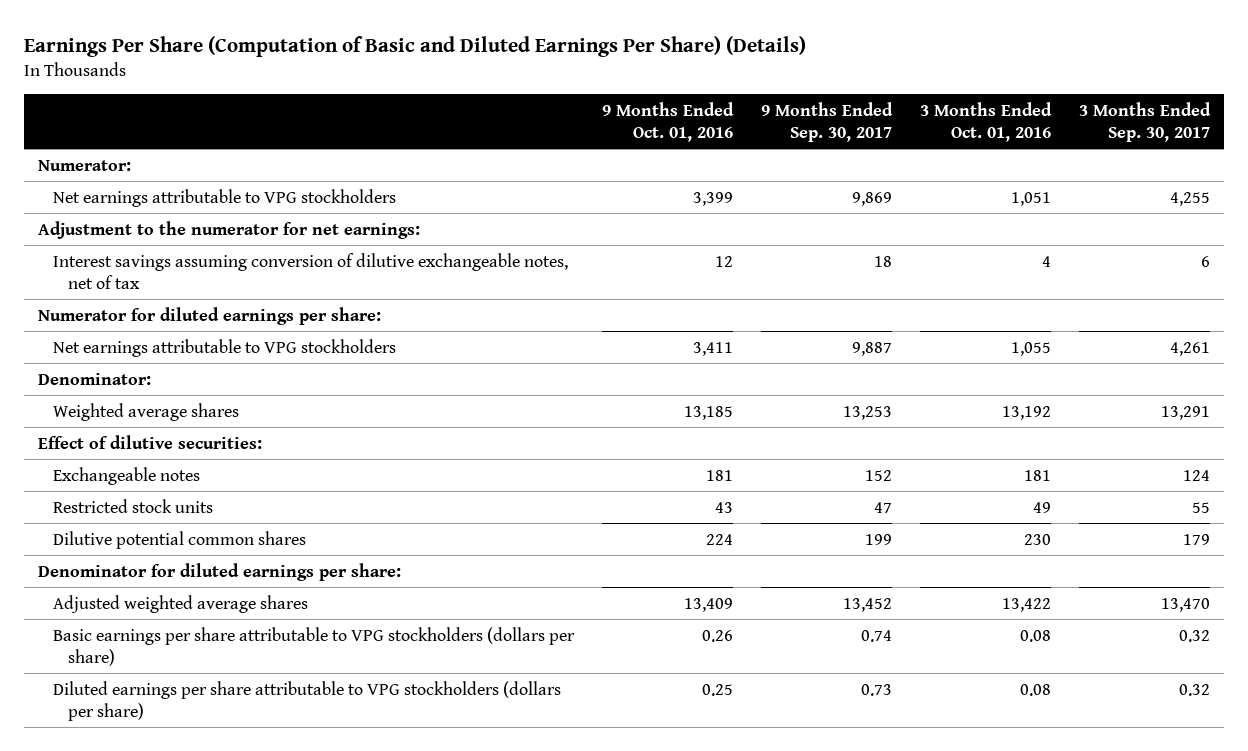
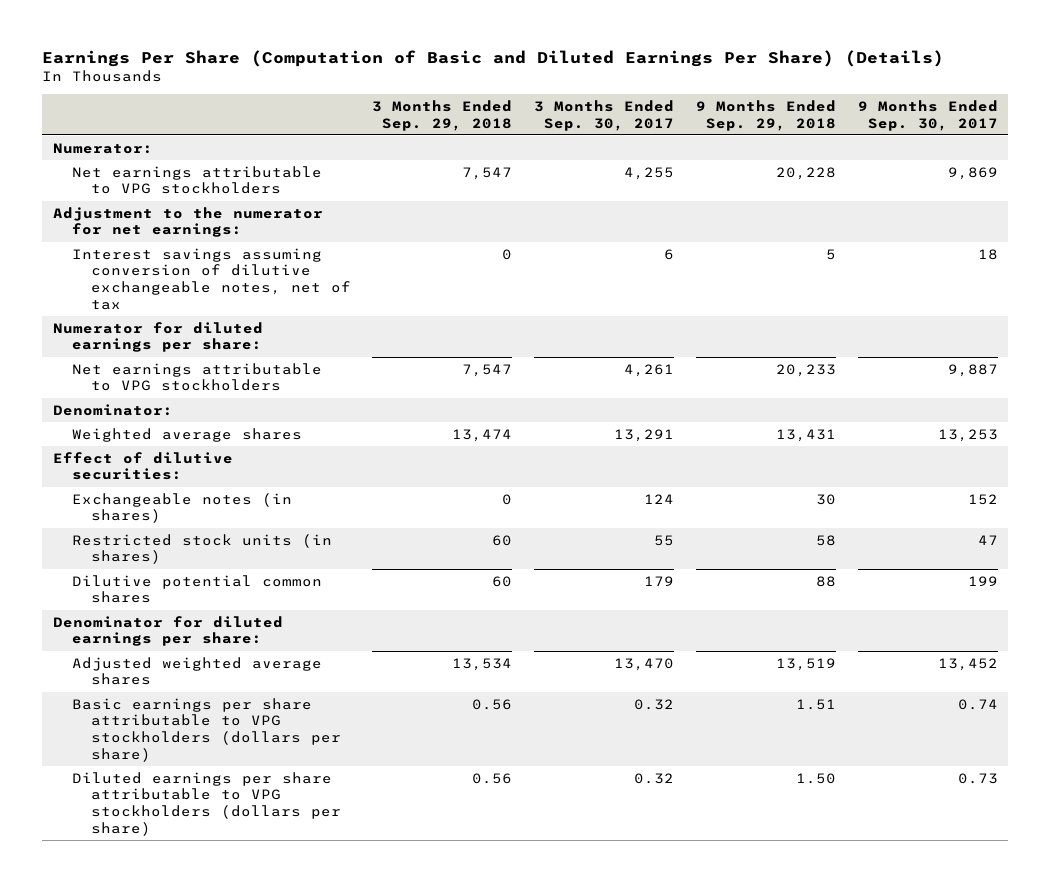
- | 9 Months Ended Oct. 01, 2016 | 9 Months Ended Sep. 30, 2017 | 3 Months Ended Oct. 01, 2016 | 3 Months Ended Sep. 30, 2017
+ | 3 Months Ended Sep. 29, 2018 | 3 Months Ended Sep. 30, 2017 | 9 Months Ended Sep. 29, 2018 | 9 Months Ended Sep. 30, 2017
- Exchangeable notes | 181 | 152 | 181 | 124
- Restricted stock units | 43 | 47 | 49 | 55
+ Exchangeable notes (in shares) | 0 | 124 | 30 | 152
+ Restricted stock units (in shares) | 60 | 55 | 58 | 47

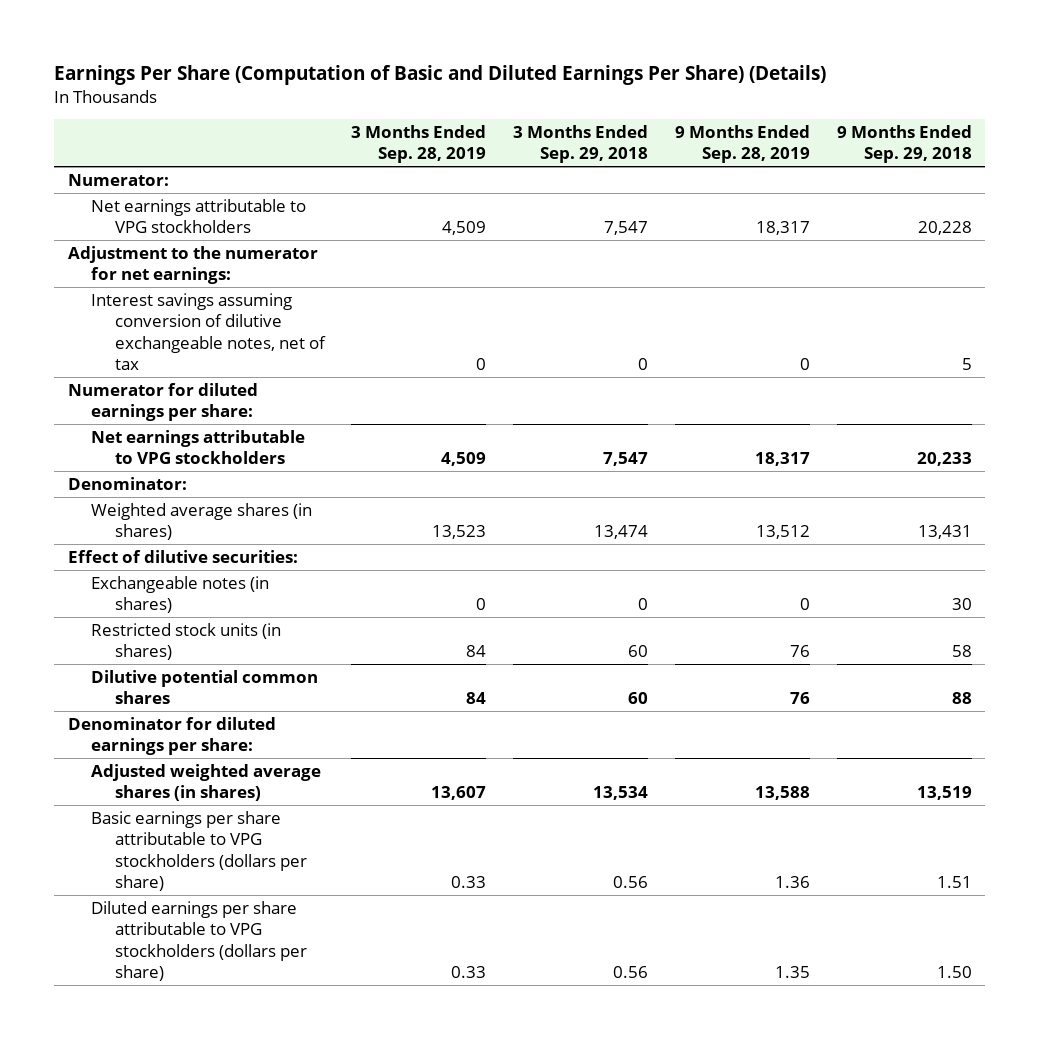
- | 3 Months Ended Sep. 29, 2018 | 3 Months Ended Sep. 30, 2017 | 9 Months Ended Sep. 29, 2018 | 9 Months Ended Sep. 30, 2017
+ | 3 Months Ended Sep. 28, 2019 | 3 Months Ended Sep. 29, 2018 | 9 Months Ended Sep. 28, 2019 | 9 Months Ended Sep. 29, 2018
- Weighted average shares | 13,474 | 13,291 | 13,431 | 13,253
+ Weighted average shares (in shares) | 13,523 | 13,474 | 13,512 | 13,431
- Adjusted weighted average shares | 13,534 | 13,470 | 13,519 | 13,452
+ Adjusted weighted average shares (in shares) | 13,607 | 13,534 | 13,588 | 13,519

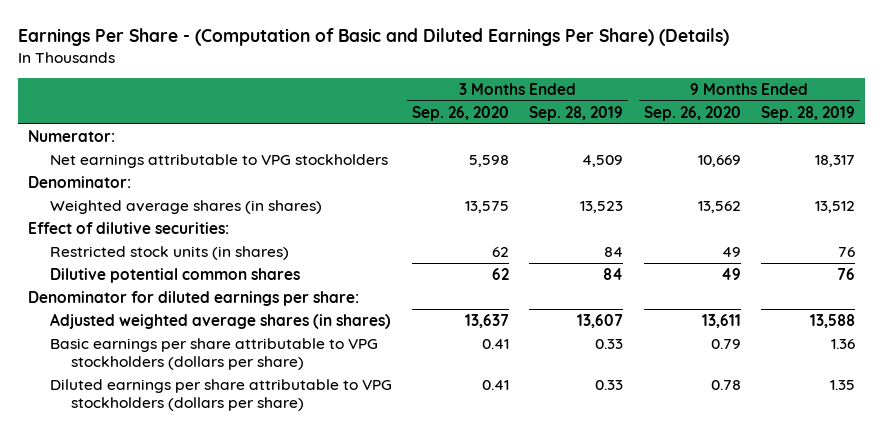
- Earnings Per Share (Computation of Basic and Diluted Earnings Per Share) (Details)
+ Earnings Per Share - (Computation of Basic and Diluted Earnings Per Share) (Details)
- | 3 Months Ended Sep. 28, 2019 | 3 Months Ended Sep. 29, 2018 | 9 Months Ended Sep. 28, 2019 | 9 Months Ended Sep. 29, 2018
+ | 3 Months Ended Sep. 26, 2020 | 3 Months Ended Sep. 28, 2019 | 9 Months Ended Sep. 26, 2020 | 9 Months Ended Sep. 28, 2019
- Adjustment to the numerator for net earnings:
- Interest savings assuming conversion of dilutive exchangeable notes, net of tax | 0 | 0 | 0 | 5
- Numerator for diluted earnings per share:
- Net earnings attributable to VPG stockholders | 4,509 | 7,547 | 18,317 | 20,233
- Exchangeable notes (in shares) | 0 | 0 | 0 | 30

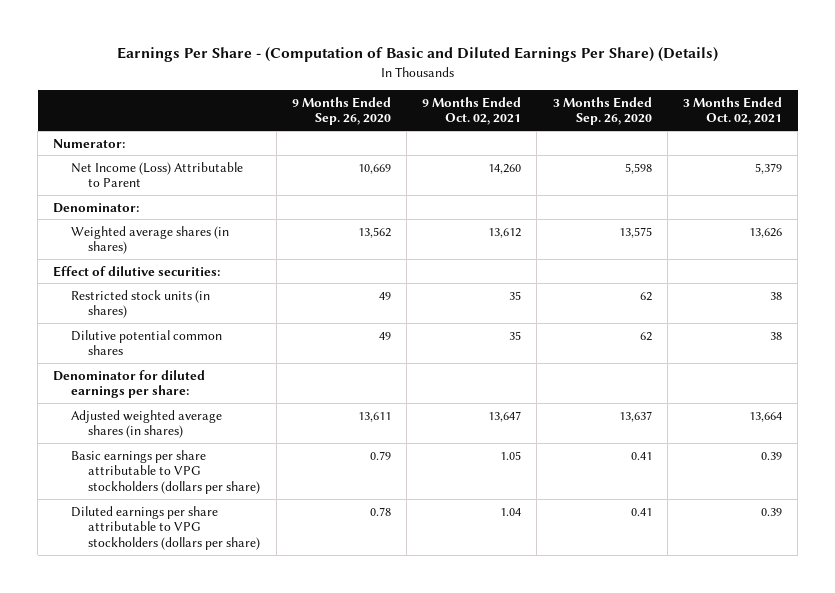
- | 3 Months Ended Sep. 26, 2020 | 3 Months Ended Sep. 28, 2019 | 9 Months Ended Sep. 26, 2020 | 9 Months Ended Sep. 28, 2019
+ | 9 Months Ended Sep. 26, 2020 | 9 Months Ended Oct. 02, 2021 | 3 Months Ended Sep. 26, 2020 | 3 Months Ended Oct. 02, 2021
- Net earnings attributable to VPG stockholders | 5,598 | 4,509 | 10,669 | 18,317
+ Net Income (Loss) Attributable to Parent | 10,669 | 14,260 | 5,598 | 5,379

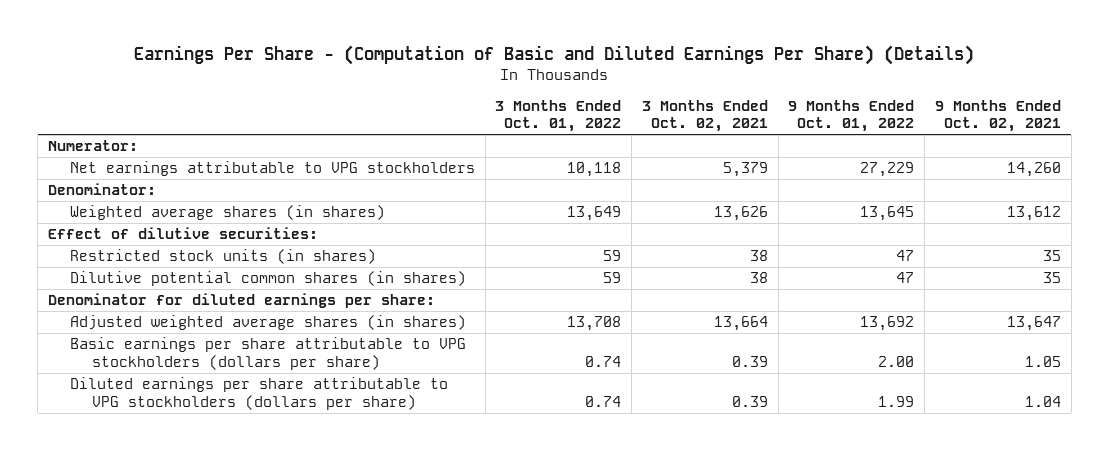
- | 9 Months Ended Sep. 26, 2020 | 9 Months Ended Oct. 02, 2021 | 3 Months Ended Sep. 26, 2020 | 3 Months Ended Oct. 02, 2021
+ | 3 Months Ended Oct. 01, 2022 | 3 Months Ended Oct. 02, 2021 | 9 Months Ended Oct. 01, 2022 | 9 Months Ended Oct. 02, 2021
- Net Income (Loss) Attributable to Parent | 10,669 | 14,260 | 5,598 | 5,379
+ Net earnings attributable to VPG stockholders | 10,118 | 5,379 | 27,229 | 14,260
- Dilutive potential common shares | 49 | 35 | 62 | 38
+ Dilutive potential common shares (in shares) | 59 | 38 | 47 | 35

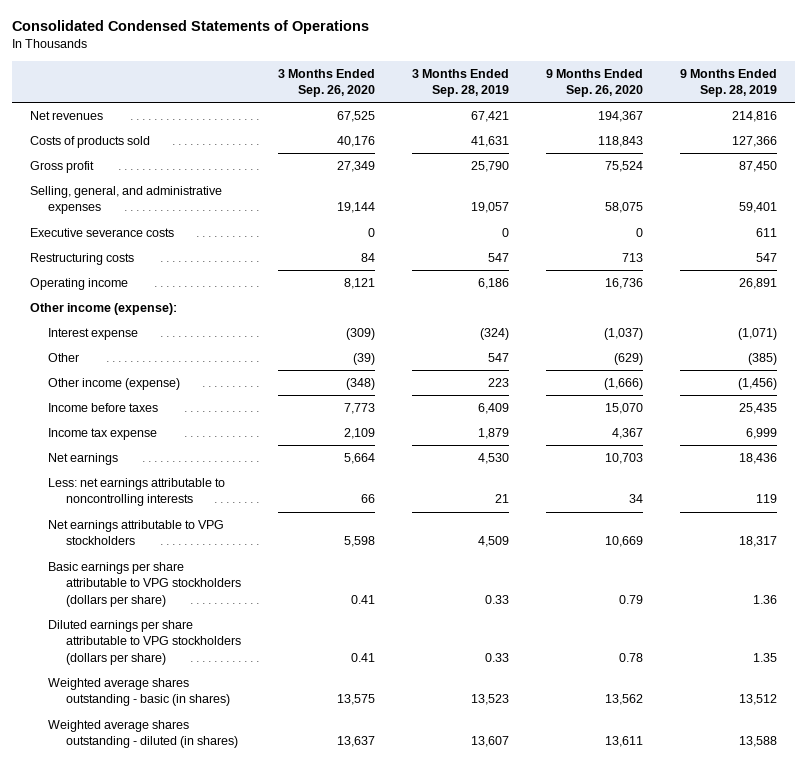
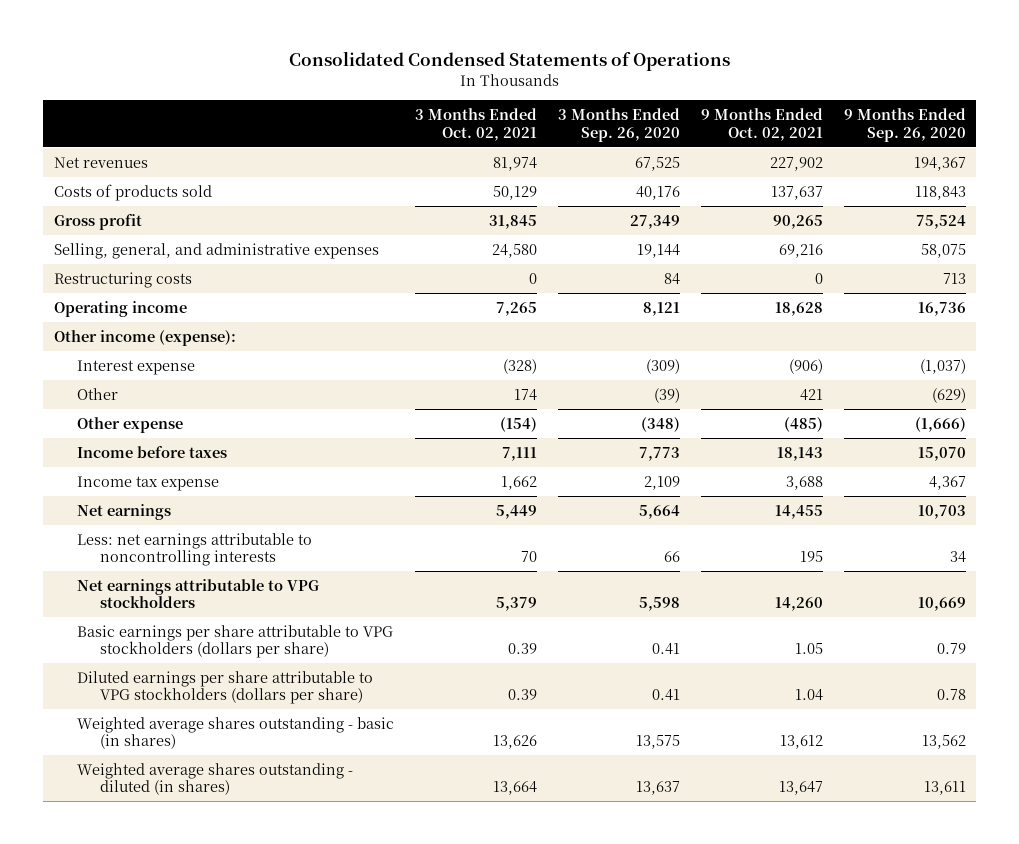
- | 3 Months Ended Sep. 26, 2020 | 3 Months Ended Sep. 28, 2019 | 9 Months Ended Sep. 26, 2020 | 9 Months Ended Sep. 28, 2019
+ | 3 Months Ended Oct. 02, 2021 | 3 Months Ended Sep. 26, 2020 | 9 Months Ended Oct. 02, 2021 | 9 Months Ended Sep. 26, 2020
- Executive severance costs | 0 | 0 | 0 | 611
- Other income (expense) | (348) | 223 | (1,666) | (1,456)
+ Other expense | (154) | (348) | (485) | (1,666)

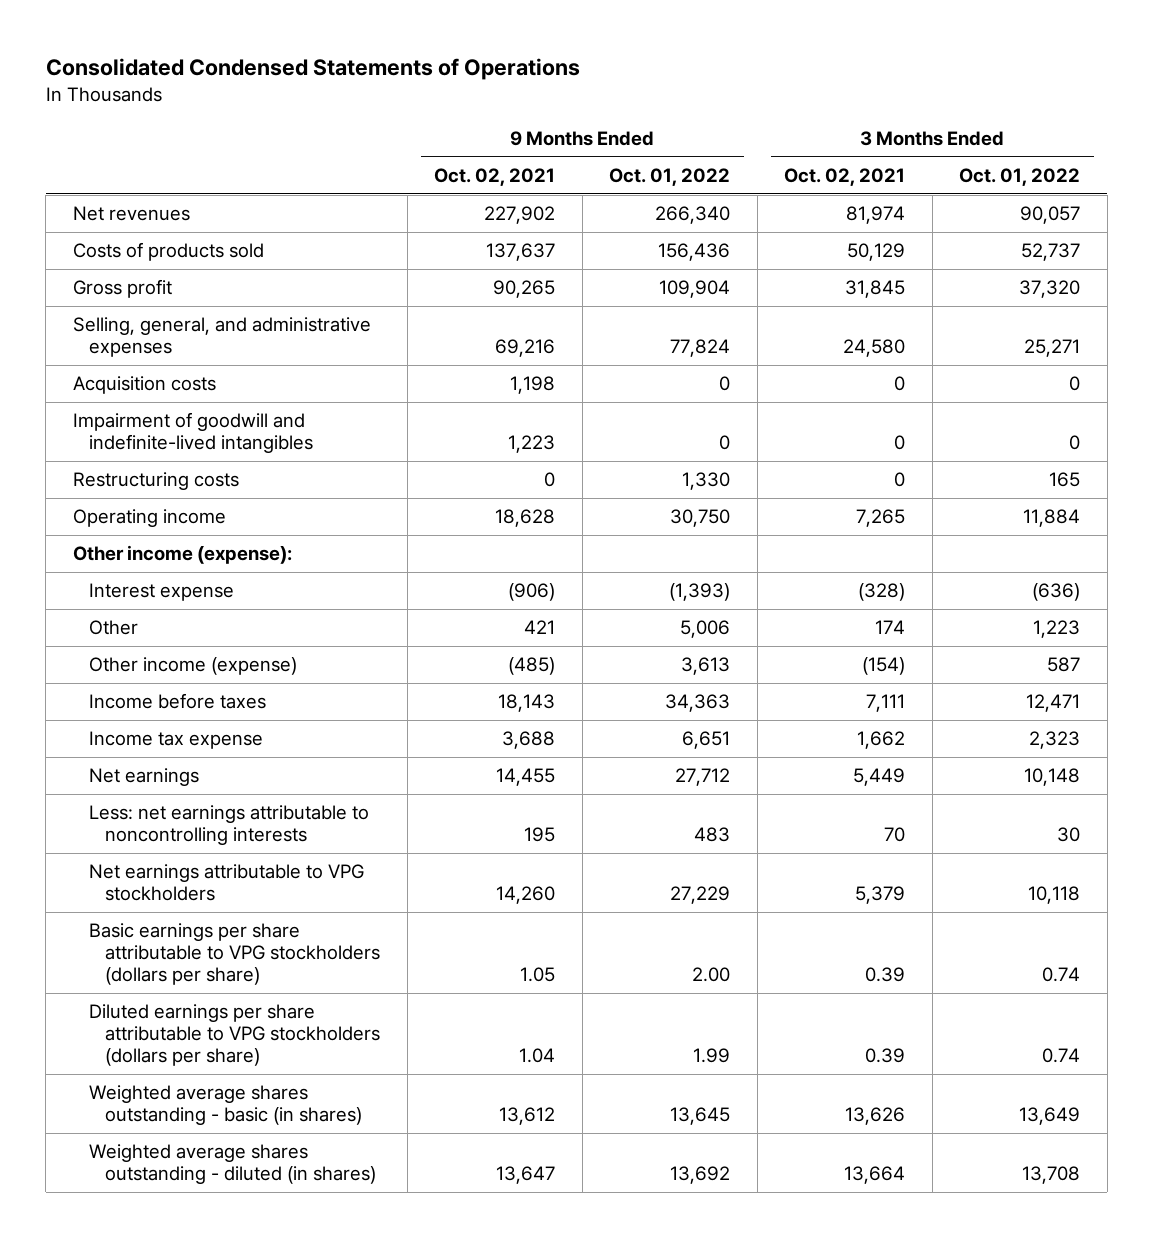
- | 3 Months Ended Oct. 02, 2021 | 3 Months Ended Sep. 26, 2020 | 9 Months Ended Oct. 02, 2021 | 9 Months Ended Sep. 26, 2020
+ | 9 Months Ended Oct. 02, 2021 | 9 Months Ended Oct. 01, 2022 | 3 Months Ended Oct. 02, 2021 | 3 Months Ended Oct. 01, 2022
+ Acquisition costs | 1,198 | 0 | 0 | 0
+ Impairment of goodwill and indefinite-lived intangibles | 1,223 | 0 | 0 | 0
- Other expense | (154) | (348) | (485) | (1,666)
+ Other income (expense) | (485) | 3,613 | (154) | 587

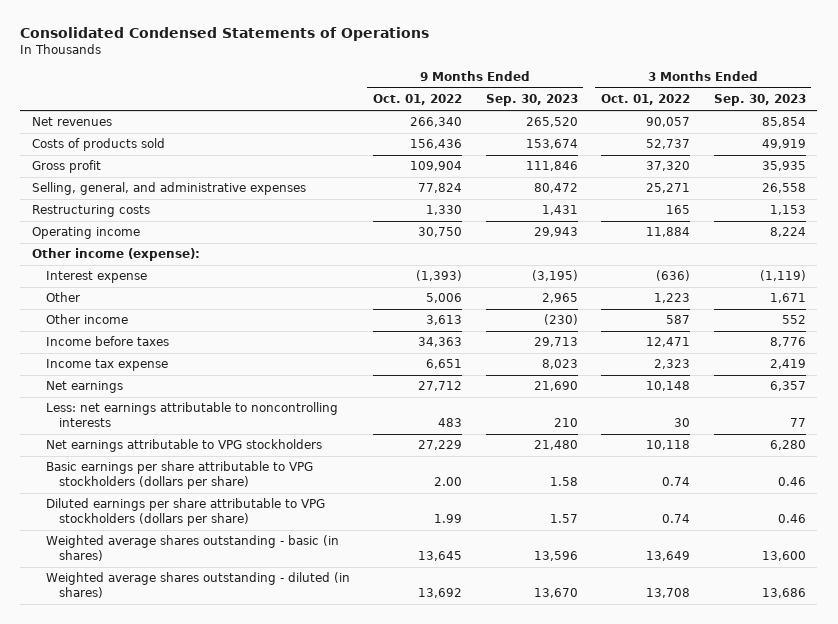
- | 9 Months Ended Oct. 02, 2021 | 9 Months Ended Oct. 01, 2022 | 3 Months Ended Oct. 02, 2021 | 3 Months Ended Oct. 01, 2022
+ | 9 Months Ended Oct. 01, 2022 | 9 Months Ended Sep. 30, 2023 | 3 Months Ended Oct. 01, 2022 | 3 Months Ended Sep. 30, 2023
- Acquisition costs | 1,198 | 0 | 0 | 0
- Impairment of goodwill and indefinite-lived intangibles | 1,223 | 0 | 0 | 0
- Other income (expense) | (485) | 3,613 | (154) | 587
+ Other income | 3,613 | (230) | 587 | 552

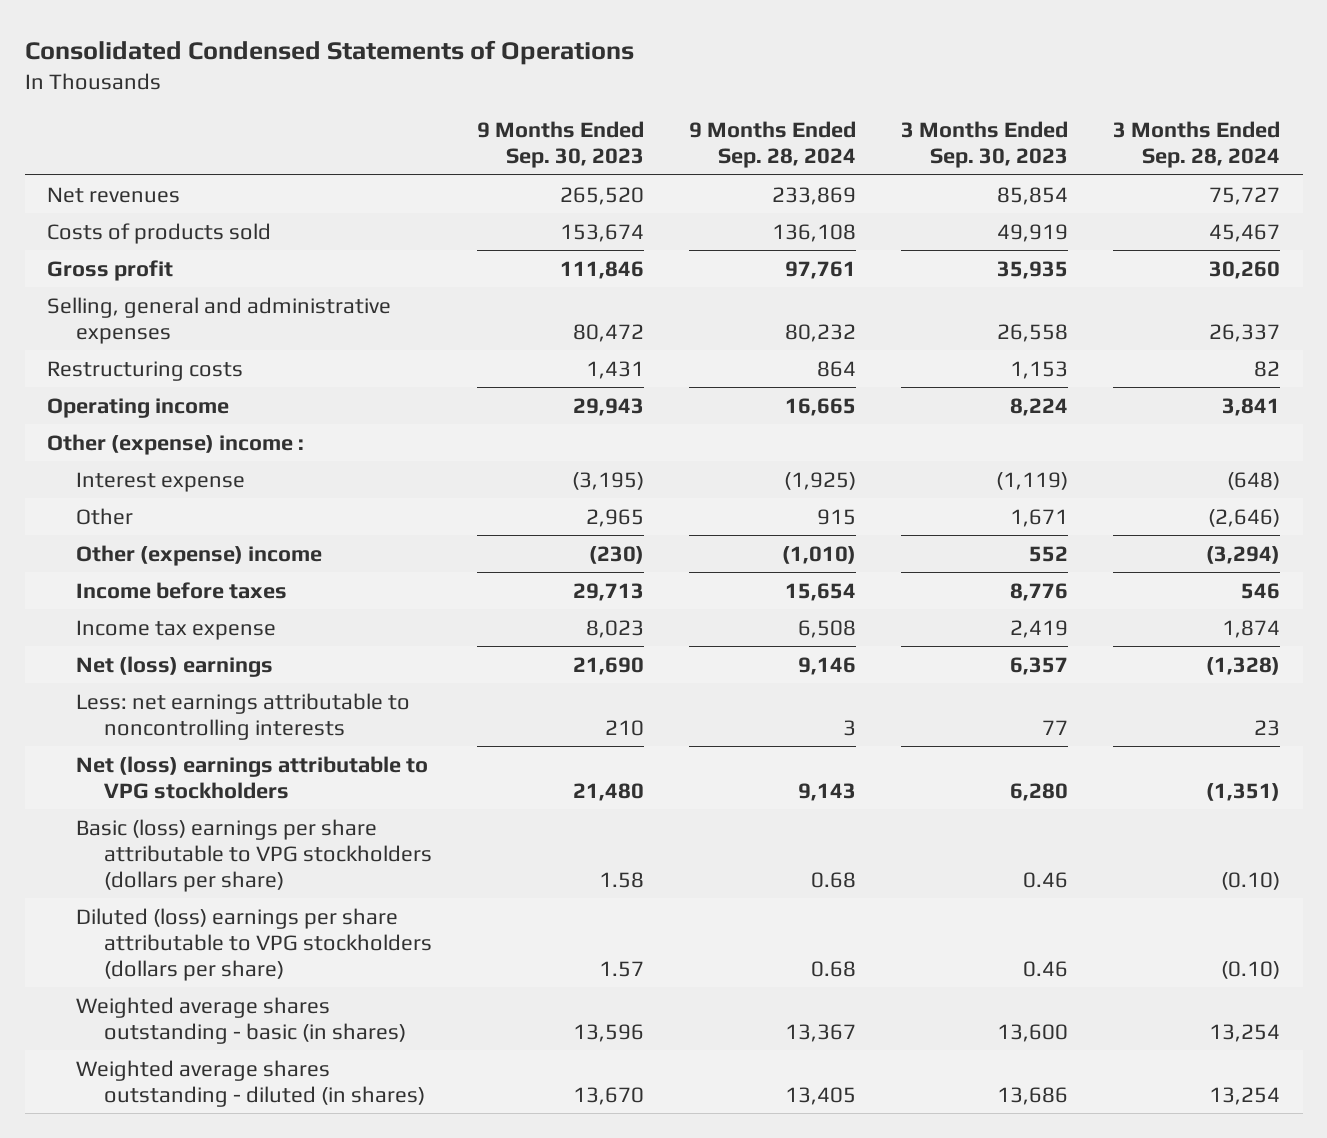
- | 9 Months Ended Oct. 01, 2022 | 9 Months Ended Sep. 30, 2023 | 3 Months Ended Oct. 01, 2022 | 3 Months Ended Sep. 30, 2023
+ | 9 Months Ended Sep. 30, 2023 | 9 Months Ended Sep. 28, 2024 | 3 Months Ended Sep. 30, 2023 | 3 Months Ended Sep. 28, 2024
- Selling, general, and administrative expenses | 77,824 | 80,472 | 25,271 | 26,558
+ Selling, general and administrative expenses | 80,472 | 80,232 | 26,558 | 26,337
- Other income (expense):
+ Other (expense) income :
- Other income | 3,613 | (230) | 587 | 552
+ Other (expense) income | (230) | (1,010) | 552 | (3,294)
- Net earnings | 27,712 | 21,690 | 10,148 | 6,357
+ Net (loss) earnings | 21,690 | 9,146 | 6,357 | (1,328)
- Net earnings attributable to VPG stockholders | 27,229 | 21,480 | 10,118 | 6,280
- Basic earnings per share attributable to VPG stockholders (dollars per share) | 2.00 | 1.58 | 0.74 | 0.46
- Diluted earnings per share attributable to VPG stockholders (dollars per share) | 1.99 | 1.57 | 0.74 | 0.46
+ Net (loss) earnings attributable to VPG stockholders | 21,480 | 9,143 | 6,280 | (1,351)
+ Basic (loss) earnings per share attributable to VPG stockholders (dollars per share) | 1.58 | 0.68 | 0.46 | (0.10)
+ Diluted (loss) earnings per share attributable to VPG stockholders (dollars per share) | 1.57 | 0.68 | 0.46 | (0.10)

